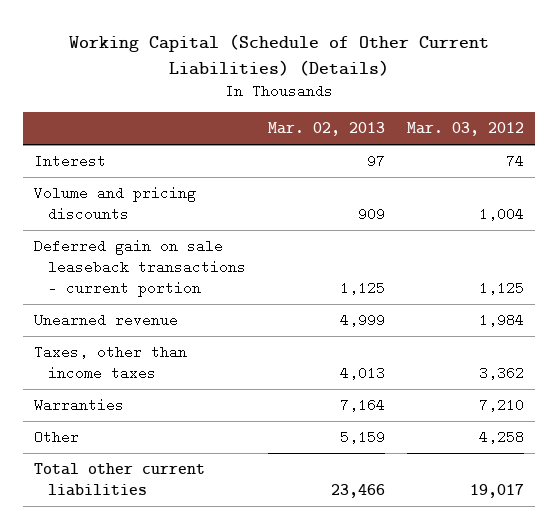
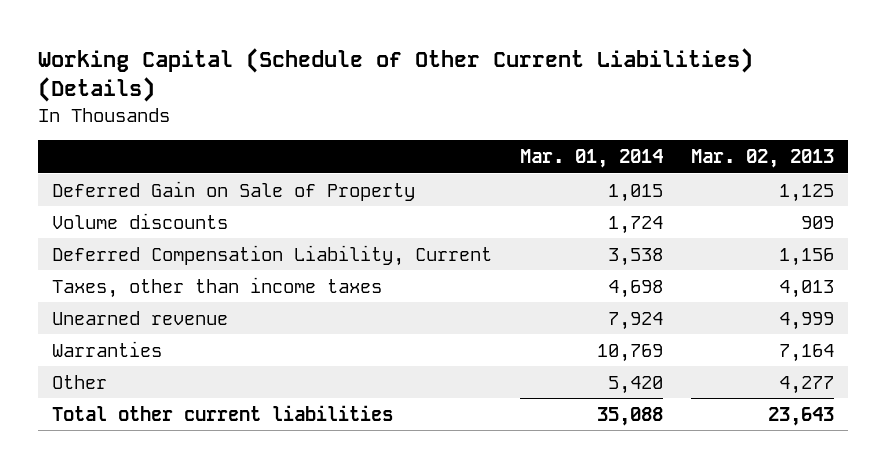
- | Mar. 02, 2013 | Mar. 03, 2012
+ | Mar. 01, 2014 | Mar. 02, 2013
- Interest | 97 | 74
- Volume and pricing discounts | 909 | 1,004
- Deferred gain on sale leaseback transactions - current portion | 1,125 | 1,125
+ Deferred Gain on Sale of Property | 1,015 | 1,125
+ Volume discounts | 1,724 | 909
+ Deferred Compensation Liability, Current | 3,538 | 1,156
moved down: Unearned revenue | 7,924 | 4,999
- Other | 5,159 | 4,258
- Total other current liabilities | 23,466 | 19,017
+ Other | 5,420 | 4,277
+ Total other current liabilities | 35,088 | 23,643

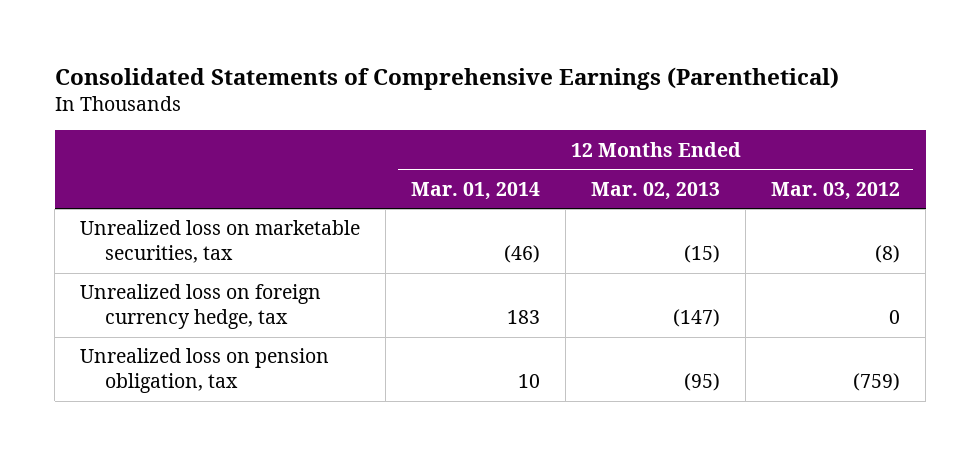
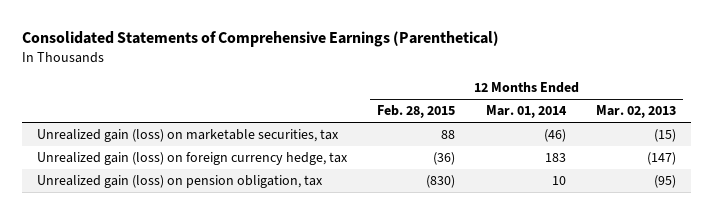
- | 12 Months Ended Mar. 01, 2014 | 12 Months Ended Mar. 02, 2013 | 12 Months Ended Mar. 03, 2012
+ | 12 Months Ended Feb. 28, 2015 | 12 Months Ended Mar. 01, 2014 | 12 Months Ended Mar. 02, 2013
- Unrealized loss on marketable securities, tax | (46) | (15) | (8)
- Unrealized loss on foreign currency hedge, tax | 183 | (147) | 0
- Unrealized loss on pension obligation, tax | 10 | (95) | (759)
+ Unrealized gain (loss) on marketable securities, tax | 88 | (46) | (15)
+ Unrealized gain (loss) on foreign currency hedge, tax | (36) | 183 | (147)
+ Unrealized gain (loss) on pension obligation, tax | (830) | 10 | (95)

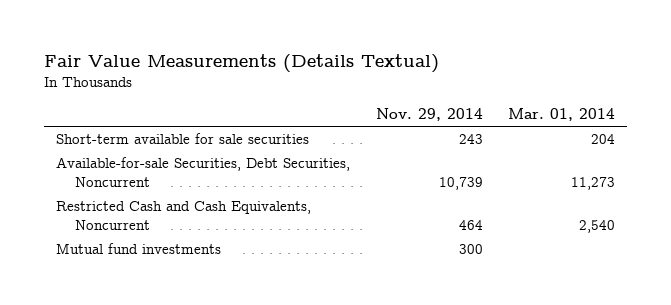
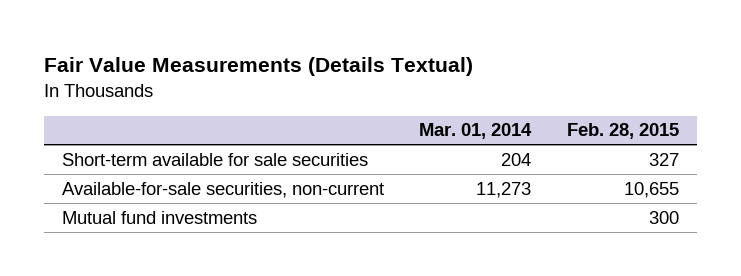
- | Nov. 29, 2014 | Mar. 01, 2014
+ | Mar. 01, 2014 | Feb. 28, 2015
- Available-for-sale Securities, Debt Securities, Noncurrent | 10,739 | 11,273
- Restricted Cash and Cash Equivalents, Noncurrent | 464 | 2,540
+ Available-for-sale securities, non-current | 11,273 | 10,655

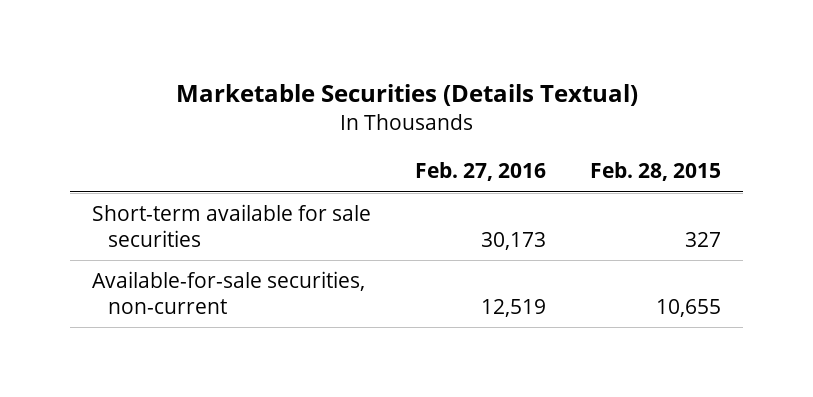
- Fair Value Measurements (Details Textual)
+ Marketable Securities (Details Textual)
- | Mar. 01, 2014 | Feb. 28, 2015
+ | Feb. 27, 2016 | Feb. 28, 2015
- Mutual fund investments | | 300

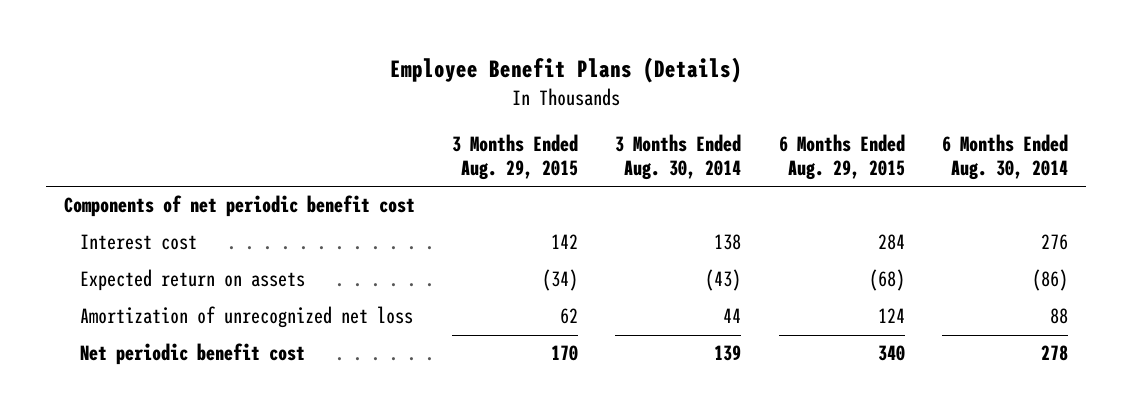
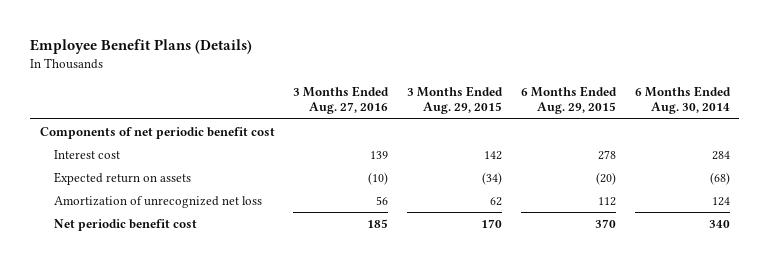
- | 3 Months Ended Aug. 29, 2015 | 3 Months Ended Aug. 30, 2014 | 6 Months Ended Aug. 29, 2015 | 6 Months Ended Aug. 30, 2014
+ | 3 Months Ended Aug. 27, 2016 | 3 Months Ended Aug. 29, 2015 | 6 Months Ended Aug. 29, 2015 | 6 Months Ended Aug. 30, 2014
- Interest cost | 142 | 138 | 284 | 276
- Expected return on assets | (34) | (43) | (68) | (86)
- Amortization of unrecognized net loss | 62 | 44 | 124 | 88
- Net periodic benefit cost | 170 | 139 | 340 | 278
+ Interest cost | 139 | 142 | 278 | 284
+ Expected return on assets | (10) | (34) | (20) | (68)
+ Amortization of unrecognized net loss | 56 | 62 | 112 | 124
+ Net periodic benefit cost | 185 | 170 | 370 | 340

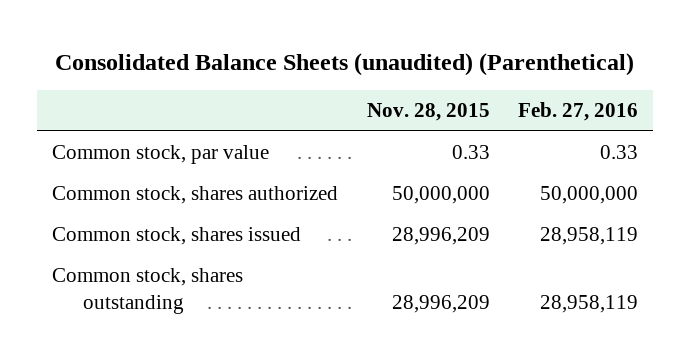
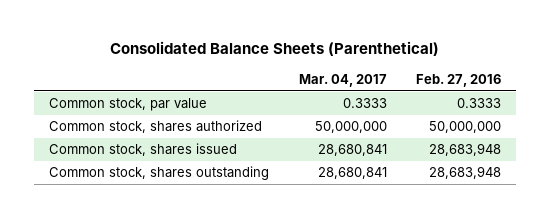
- Consolidated Balance Sheets (unaudited) (Parenthetical)
+ Consolidated Balance Sheets (Parenthetical)
- | Nov. 28, 2015 | Feb. 27, 2016
+ | Mar. 04, 2017 | Feb. 27, 2016
- Common stock, par value | 0.33 | 0.33
+ Common stock, par value | 0.3333 | 0.3333
- Common stock, shares issued | 28,996,209 | 28,958,119
- Common stock, shares outstanding | 28,996,209 | 28,958,119
+ Common stock, shares issued | 28,680,841 | 28,683,948
+ Common stock, shares outstanding | 28,680,841 | 28,683,948

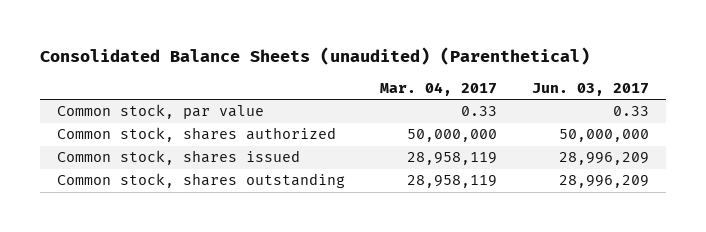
- Consolidated Balance Sheets (Parenthetical)
+ Consolidated Balance Sheets (unaudited) (Parenthetical)
- | Mar. 04, 2017 | Feb. 27, 2016
+ | Mar. 04, 2017 | Jun. 03, 2017
- Common stock, par value | 0.3333 | 0.3333
+ Common stock, par value | 0.33 | 0.33
- Common stock, shares issued | 28,680,841 | 28,683,948
- Common stock, shares outstanding | 28,680,841 | 28,683,948
+ Common stock, shares issued | 28,958,119 | 28,996,209
+ Common stock, shares outstanding | 28,958,119 | 28,996,209

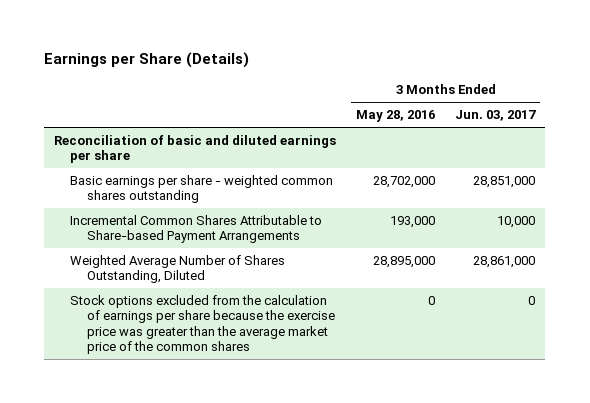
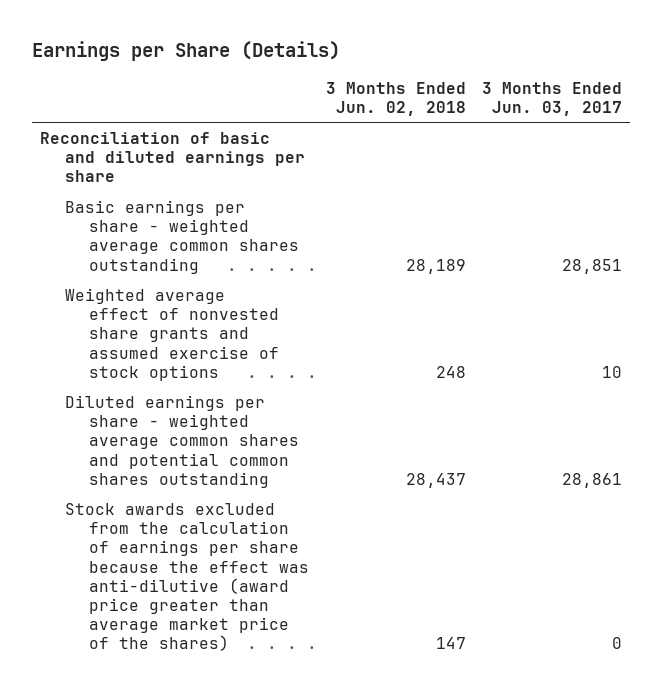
- | 3 Months Ended May 28, 2016 | 3 Months Ended Jun. 03, 2017
+ | 3 Months Ended Jun. 02, 2018 | 3 Months Ended Jun. 03, 2017
- Basic earnings per share - weighted common shares outstanding | 28,702,000 | 28,851,000
- Incremental Common Shares Attributable to Share-based Payment Arrangements | 193,000 | 10,000
- Weighted Average Number of Shares Outstanding, Diluted | 28,895,000 | 28,861,000
- Stock options excluded from the calculation of earnings per share because the exercise price was greater than the average market price of the common shares | 0 | 0
+ Basic earnings per share - weighted average common shares outstanding | 28,189 | 28,851
+ Weighted average effect of nonvested share grants and assumed exercise of stock options | 248 | 10
+ Diluted earnings per share - weighted average common shares and potential common shares outstanding | 28,437 | 28,861
+ Stock awards excluded from the calculation of earnings per share because the effect was anti-dilutive (award price greater than average market price of the shares) | 147 | 0

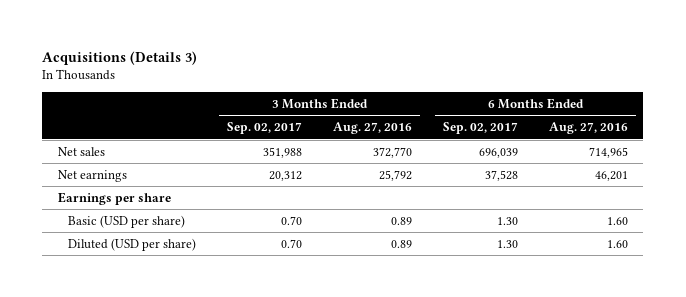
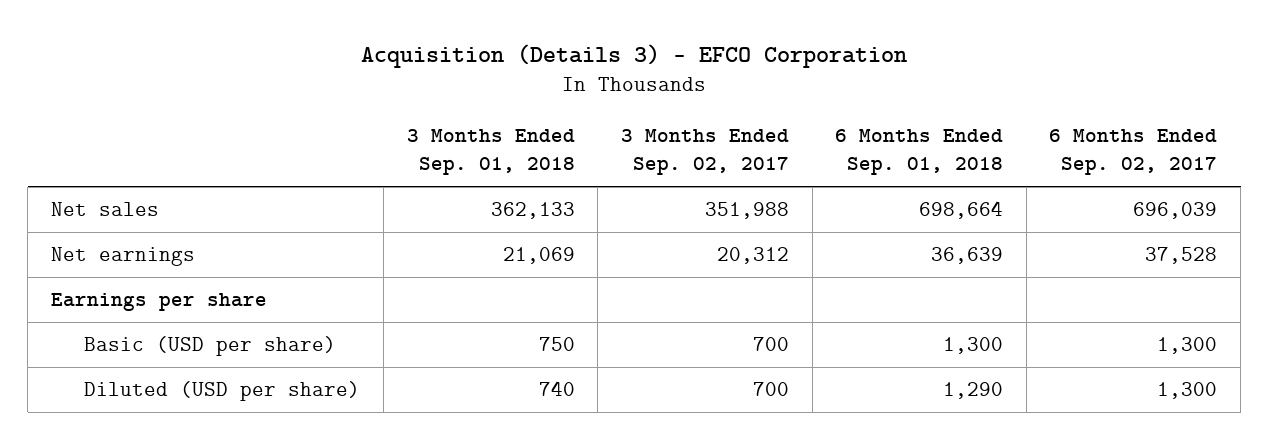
- Acquisitions (Details 3)
+ Acquisition (Details 3) - EFCO Corporation
- | 3 Months Ended Sep. 02, 2017 | 3 Months Ended Aug. 27, 2016 | 6 Months Ended Sep. 02, 2017 | 6 Months Ended Aug. 27, 2016
+ | 3 Months Ended Sep. 01, 2018 | 3 Months Ended Sep. 02, 2017 | 6 Months Ended Sep. 01, 2018 | 6 Months Ended Sep. 02, 2017
- Basic (USD per share) | 0.70 | 0.89 | 1.30 | 1.60
- Diluted (USD per share) | 0.70 | 0.89 | 1.30 | 1.60
+ Basic (USD per share) | 750 | 700 | 1,300 | 1,300
+ Diluted (USD per share) | 740 | 700 | 1,290 | 1,300

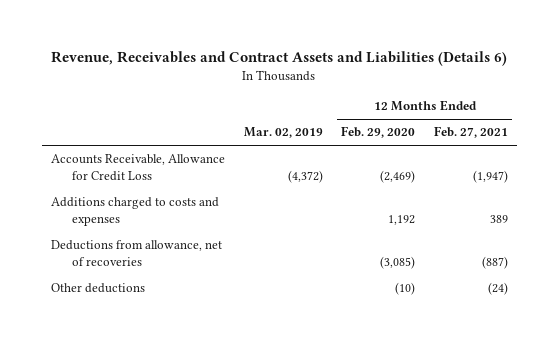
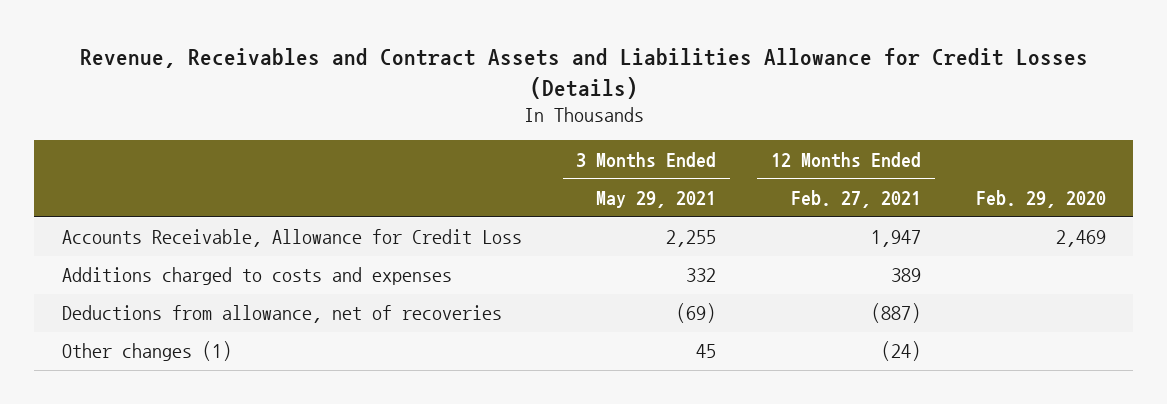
- Revenue, Receivables and Contract Assets and Liabilities (Details 6)
+ Revenue, Receivables and Contract Assets and Liabilities Allowance for Credit Losses (Details)
- | Mar. 02, 2019 | 12 Months Ended Feb. 29, 2020 | 12 Months Ended Feb. 27, 2021
+ | 3 Months Ended May 29, 2021 | 12 Months Ended Feb. 27, 2021 | Feb. 29, 2020
- Accounts Receivable, Allowance for Credit Loss | (4,372) | (2,469) | (1,947)
+ Accounts Receivable, Allowance for Credit Loss | 2,255 | 1,947 | 2,469
- Other deductions | | (10) | (24)
+ Other changes (1) | 45 | (24) |

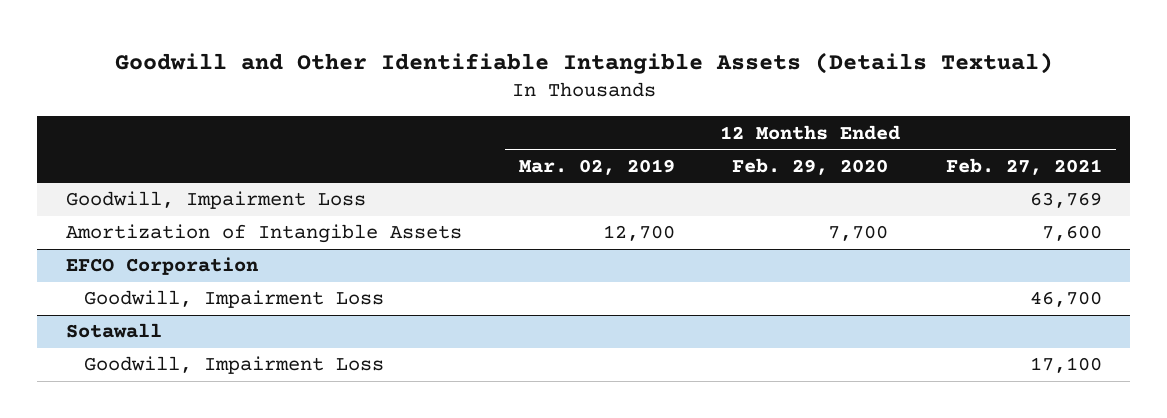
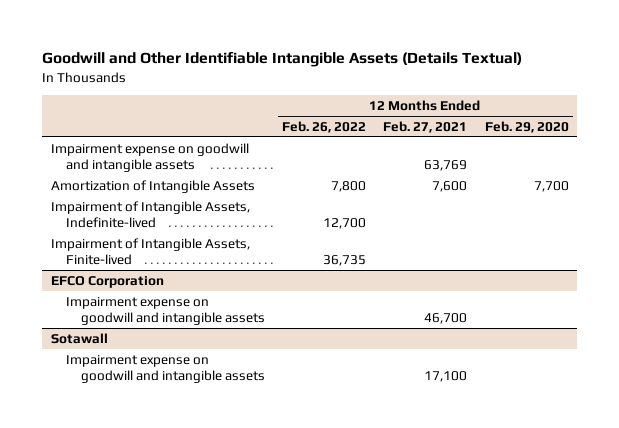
- | 12 Months Ended Mar. 02, 2019 | 12 Months Ended Feb. 29, 2020 | 12 Months Ended Feb. 27, 2021
+ | 12 Months Ended Feb. 26, 2022 | 12 Months Ended Feb. 27, 2021 | 12 Months Ended Feb. 29, 2020
- Goodwill, Impairment Loss | | | 63,769
+ Impairment expense on goodwill and intangible assets | | 63,769 |
+ Impairment of Intangible Assets, Indefinite-lived | 12,700 | |
+ Impairment of Intangible Assets, Finite-lived | 36,735 | |
@ EFCO Corporation
- Goodwill, Impairment Loss | | | 46,700
+ Impairment expense on goodwill and intangible assets | | 46,700 |
@ Sotawall
- Goodwill, Impairment Loss | | | 17,100
+ Impairment expense on goodwill and intangible assets | | 17,100 |

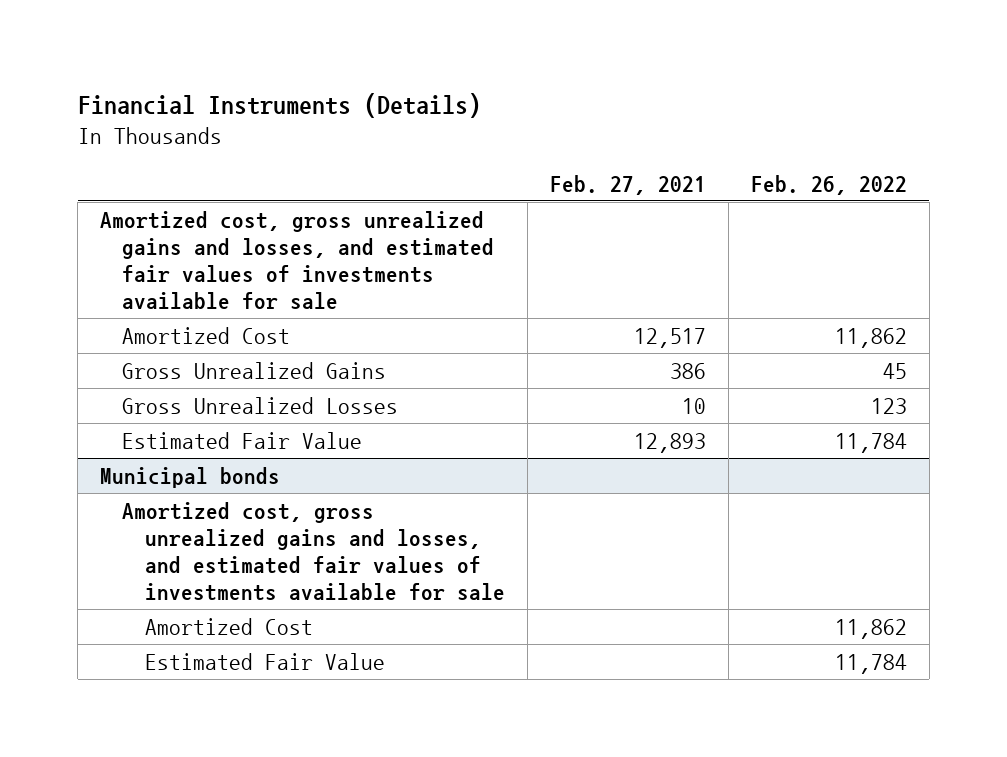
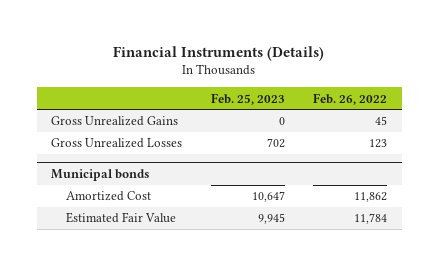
- | Feb. 27, 2021 | Feb. 26, 2022
+ | Feb. 25, 2023 | Feb. 26, 2022
- Amortized cost, gross unrealized gains and losses, and estimated fair values of investments available for sale
- Amortized Cost | 12,517 | 11,862
- Estimated Fair Value | 12,893 | 11,784
@ Municipal bonds
- Amortized cost, gross unrealized gains and losses, and estimated fair values of investments available for sale

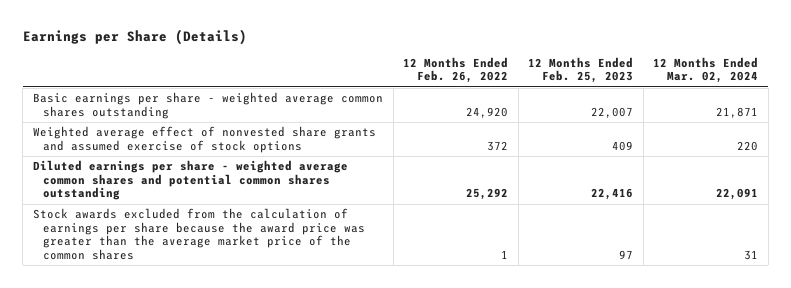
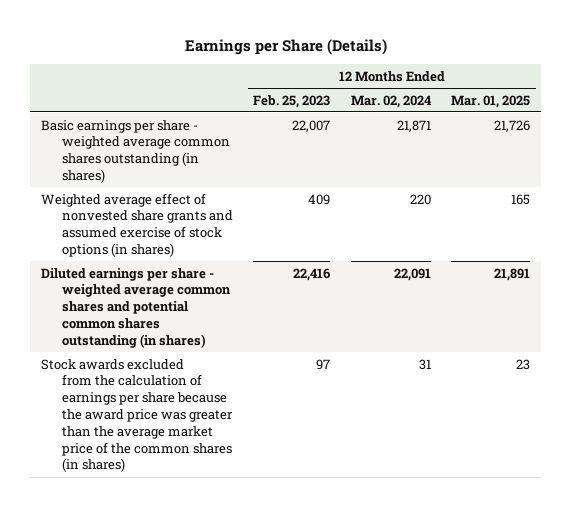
- | 12 Months Ended Feb. 26, 2022 | 12 Months Ended Feb. 25, 2023 | 12 Months Ended Mar. 02, 2024
+ | 12 Months Ended Feb. 25, 2023 | 12 Months Ended Mar. 02, 2024 | 12 Months Ended Mar. 01, 2025
- Basic earnings per share - weighted average common shares outstanding | 24,920 | 22,007 | 21,871
- Weighted average effect of nonvested share grants and assumed exercise of stock options | 372 | 409 | 220
- Diluted earnings per share - weighted average common shares and potential common shares outstanding | 25,292 | 22,416 | 22,091
- Stock awards excluded from the calculation of earnings per share because the award price was greater than the average market price of the common shares | 1 | 97 | 31
+ Basic earnings per share - weighted average common shares outstanding (in shares) | 22,007 | 21,871 | 21,726
+ Weighted average effect of nonvested share grants and assumed exercise of stock options (in shares) | 409 | 220 | 165
+ Diluted earnings per share - weighted average common shares and potential common shares outstanding (in shares) | 22,416 | 22,091 | 21,891
+ Stock awards excluded from the calculation of earnings per share because the award price was greater than the average market price of the common shares (in shares) | 97 | 31 | 23

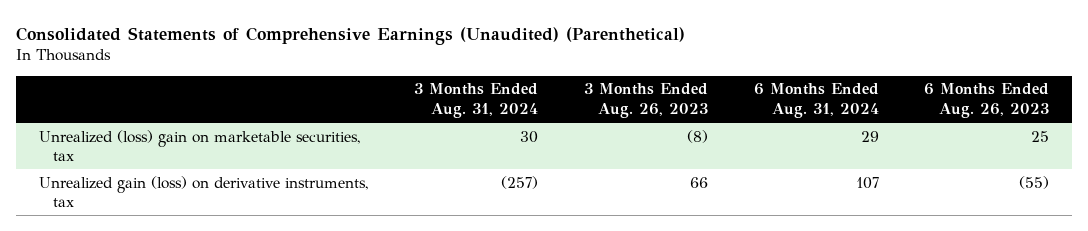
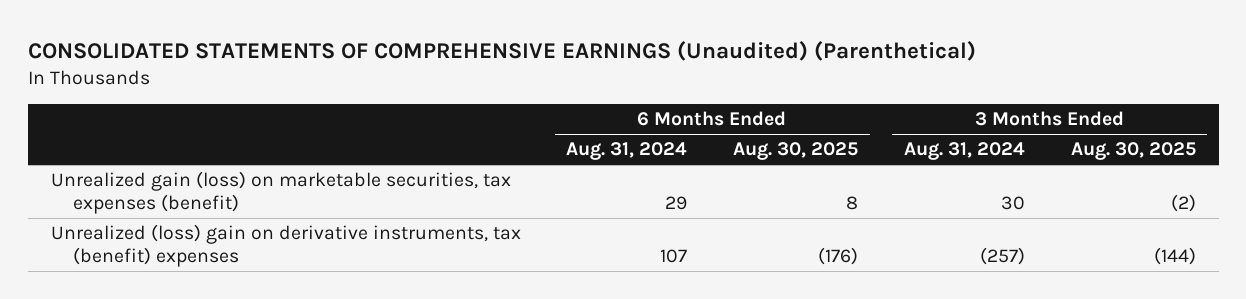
- Consolidated Statements of Comprehensive Earnings (Unaudited) (Parenthetical)
+ CONSOLIDATED STATEMENTS OF COMPREHENSIVE EARNINGS (Unaudited) (Parenthetical)
- | 3 Months Ended Aug. 31, 2024 | 3 Months Ended Aug. 26, 2023 | 6 Months Ended Aug. 31, 2024 | 6 Months Ended Aug. 26, 2023
+ | 6 Months Ended Aug. 31, 2024 | 6 Months Ended Aug. 30, 2025 | 3 Months Ended Aug. 31, 2024 | 3 Months Ended Aug. 30, 2025
- Unrealized (loss) gain on marketable securities, tax | 30 | (8) | 29 | 25
- Unrealized gain (loss) on derivative instruments, tax | (257) | 66 | 107 | (55)
+ Unrealized gain (loss) on marketable securities, tax expenses (benefit) | 29 | 8 | 30 | (2)
+ Unrealized (loss) gain on derivative instruments, tax (benefit) expenses | 107 | (176) | (257) | (144)

